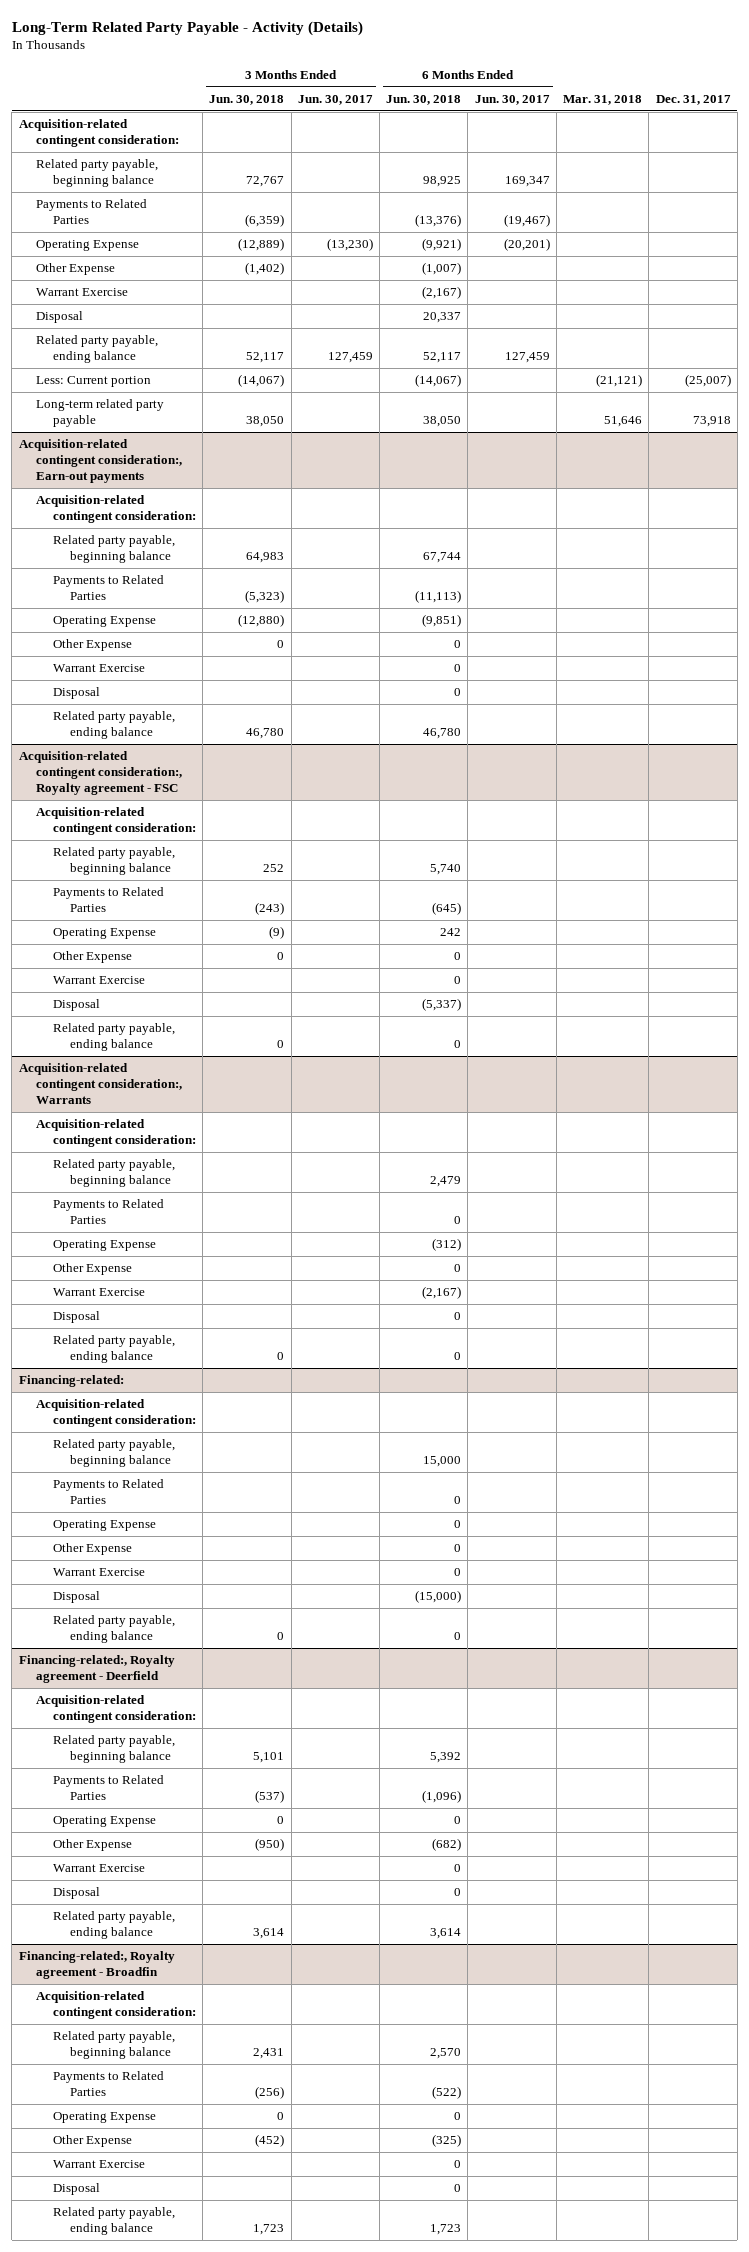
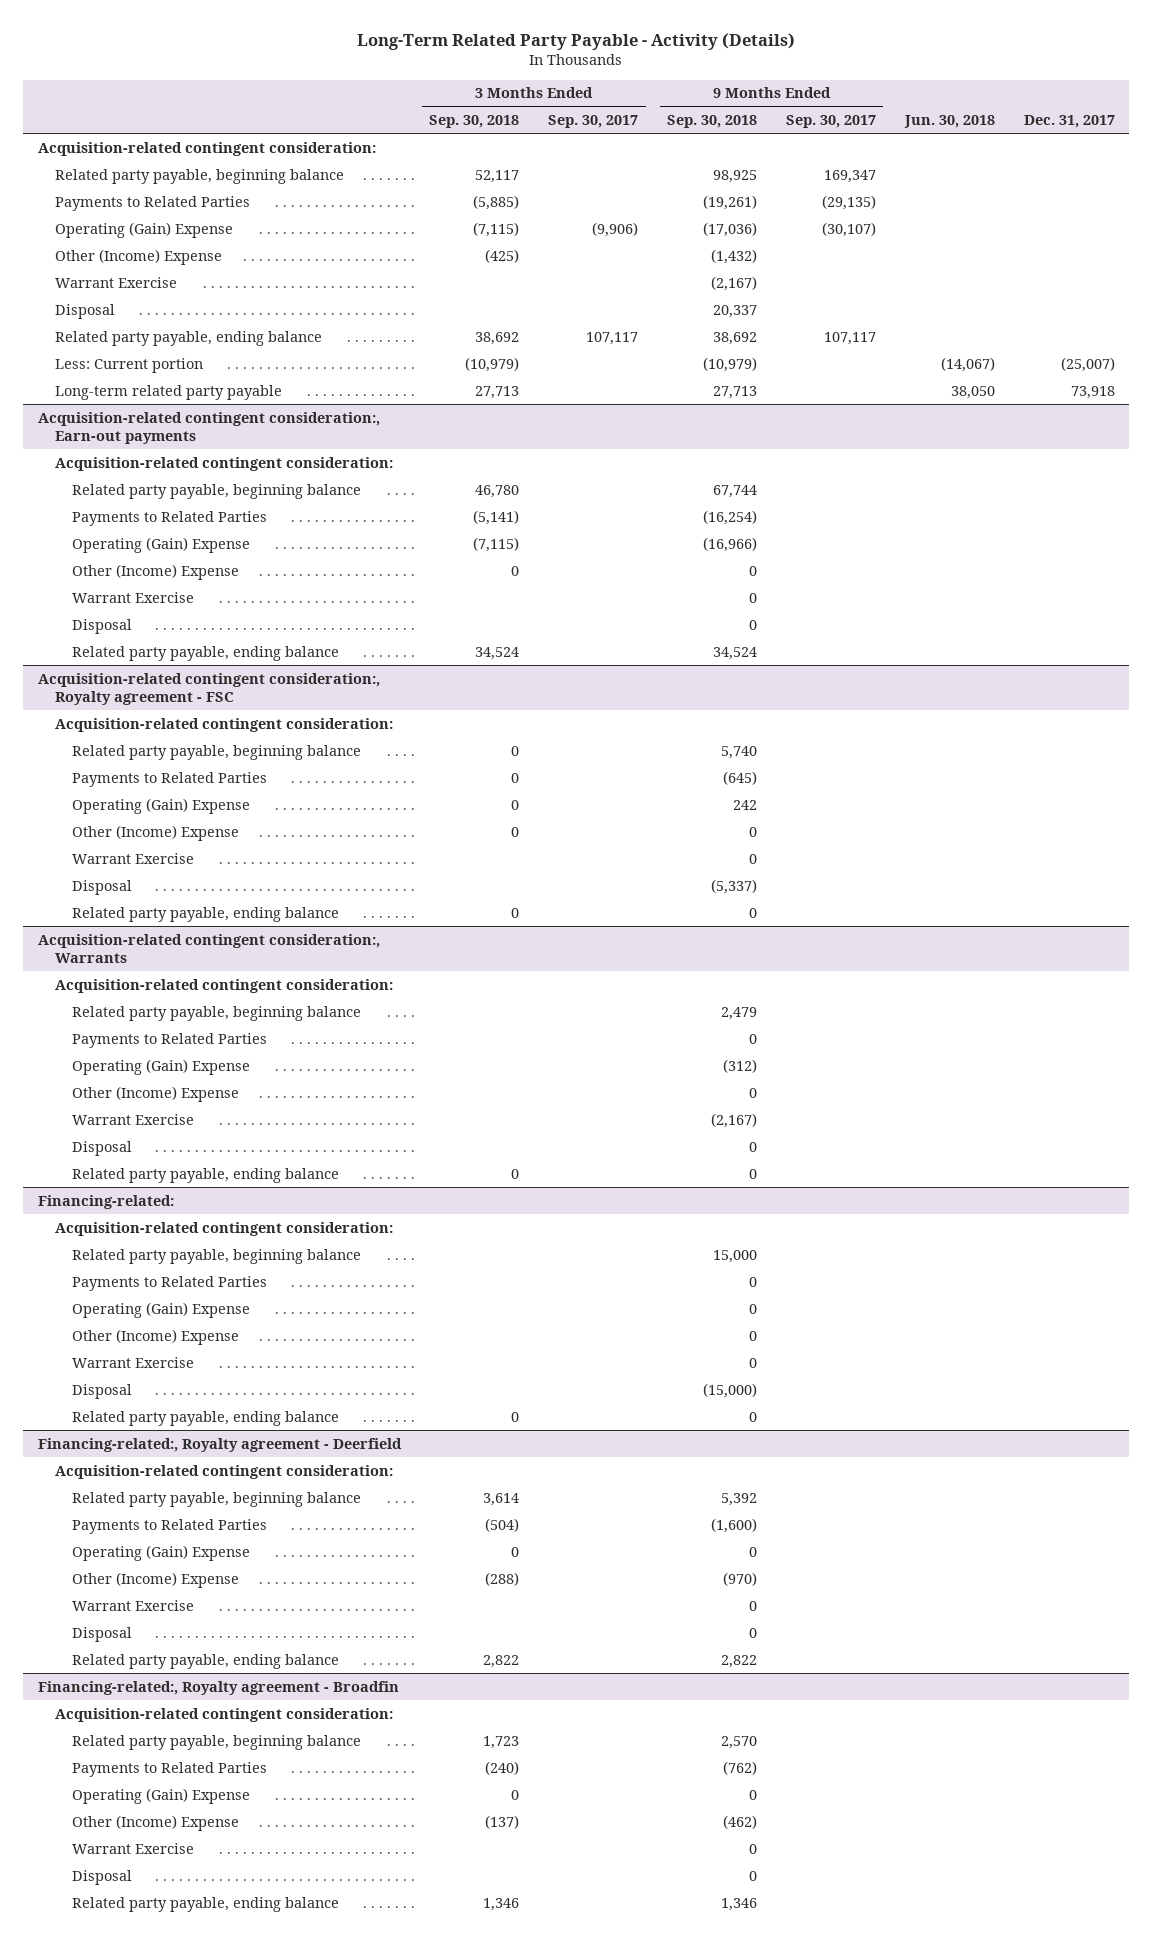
- | 3 Months Ended Jun. 30, 2018 | 3 Months Ended Jun. 30, 2017 | 6 Months Ended Jun. 30, 2018 | 6 Months Ended Jun. 30, 2017 | Mar. 31, 2018 | Dec. 31, 2017
+ | 3 Months Ended Sep. 30, 2018 | 3 Months Ended Sep. 30, 2017 | 9 Months Ended Sep. 30, 2018 | 9 Months Ended Sep. 30, 2017 | Jun. 30, 2018 | Dec. 31, 2017
- Operating Expense | (12,889) | (13,230) | (9,921) | (20,201) | |
- Other Expense | (1,402) | | (1,007) | | |
+ Operating (Gain) Expense | (7,115) | (9,906) | (17,036) | (30,107) | |
+ Other (Income) Expense | (425) | | (1,432) | | |
@ Acquisition-related contingent consideration:, Earn-out payments
- Operating Expense | (12,880) | | (9,851) | | |
- Other Expense | 0 | | 0 | | |
+ Operating (Gain) Expense | (7,115) | | (16,966) | | |
+ Other (Income) Expense | 0 | | 0 | | |
@ Acquisition-related contingent consideration:, Royalty agreement - FSC
- Operating Expense | (9) | | 242 | | |
- Other Expense | 0 | | 0 | | |
+ Operating (Gain) Expense | 0 | | 242 | | |
+ Other (Income) Expense | 0 | | 0 | | |
@ Acquisition-related contingent consideration:, Warrants
- Operating Expense | | | (312) | | |
- Other Expense | | | 0 | | |
+ Operating (Gain) Expense | | | (312) | | |
+ Other (Income) Expense | | | 0 | | |
@ Financing-related:
- Operating Expense | | | 0 | | |
- Other Expense | | | 0 | | |
+ Operating (Gain) Expense | | | 0 | | |
+ Other (Income) Expense | | | 0 | | |
@ Financing-related:, Royalty agreement - Deerfield
- Operating Expense | 0 | | 0 | | |
- Other Expense | (950) | | (682) | | |
+ Operating (Gain) Expense | 0 | | 0 | | |
+ Other (Income) Expense | (288) | | (970) | | |
@ Financing-related:, Royalty agreement - Broadfin
- Operating Expense | 0 | | 0 | | |
- Other Expense | (452) | | (325) | | |
+ Operating (Gain) Expense | 0 | | 0 | | |
+ Other (Income) Expense | (137) | | (462) | | |

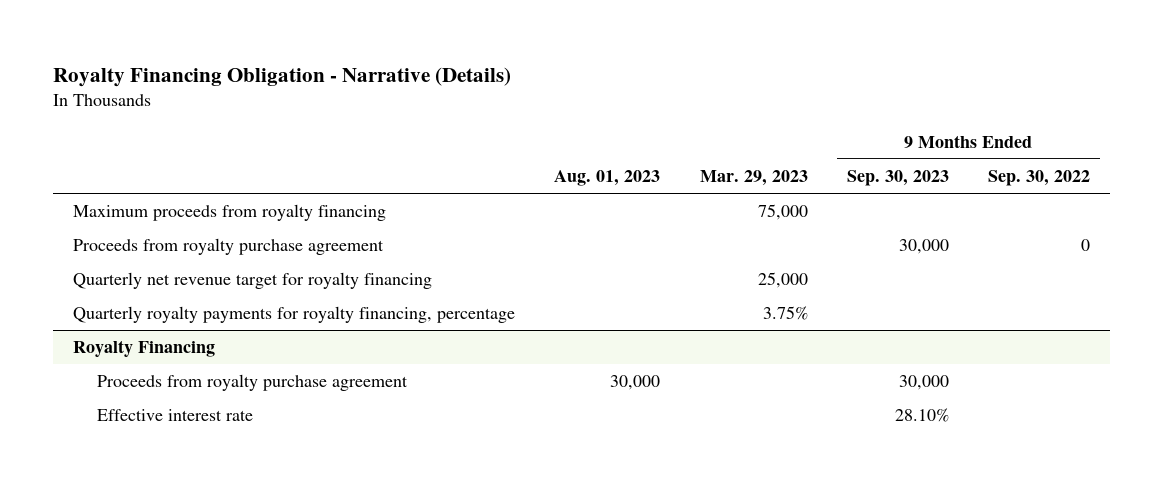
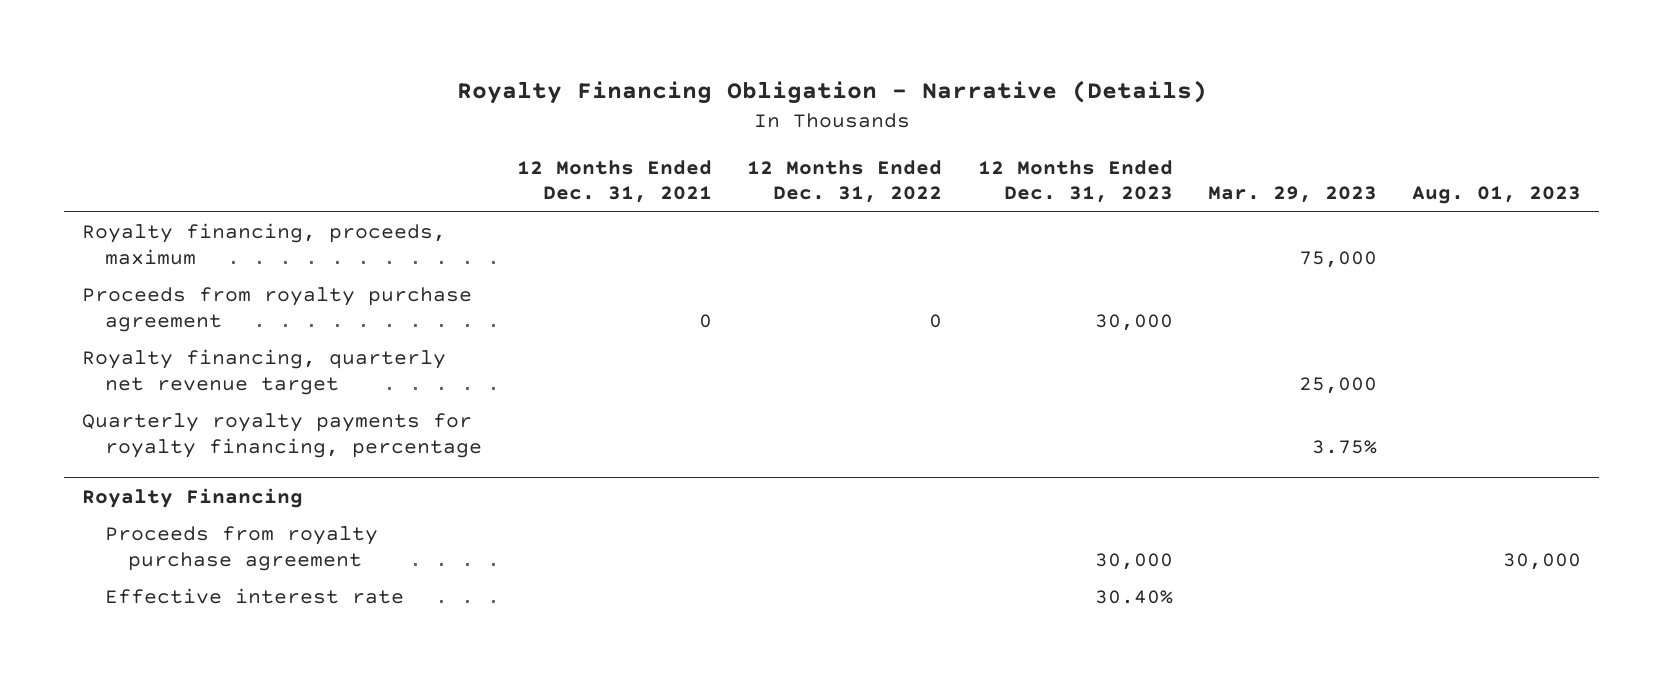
- | Aug. 01, 2023 | Mar. 29, 2023 | 9 Months Ended Sep. 30, 2023 | 9 Months Ended Sep. 30, 2022
+ | 12 Months Ended Dec. 31, 2021 | 12 Months Ended Dec. 31, 2022 | 12 Months Ended Dec. 31, 2023 | Mar. 29, 2023 | Aug. 01, 2023
- Maximum proceeds from royalty financing | | 75,000 | |
+ Royalty financing, proceeds, maximum | | | | 75,000 |
- Quarterly net revenue target for royalty financing | | 25,000 | |
+ Royalty financing, quarterly net revenue target | | | | 25,000 |

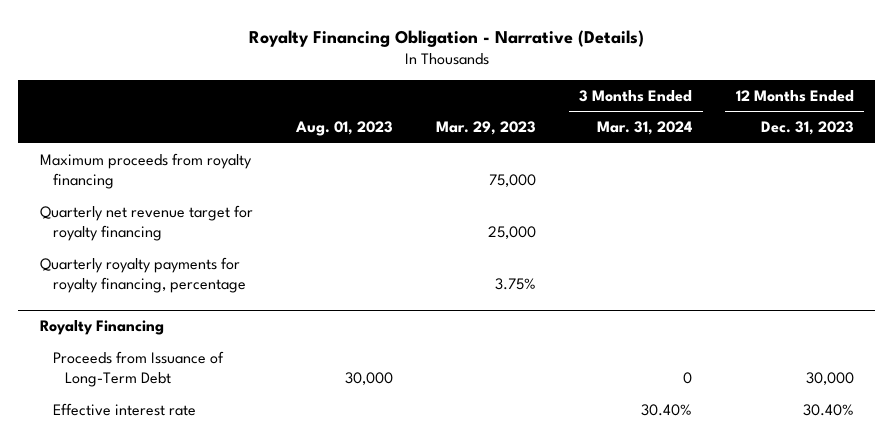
- | 12 Months Ended Dec. 31, 2021 | 12 Months Ended Dec. 31, 2022 | 12 Months Ended Dec. 31, 2023 | Mar. 29, 2023 | Aug. 01, 2023
+ | Aug. 01, 2023 | Mar. 29, 2023 | 3 Months Ended Mar. 31, 2024 | 12 Months Ended Dec. 31, 2023
- Royalty financing, proceeds, maximum | | | | 75,000 |
- Proceeds from royalty purchase agreement | 0 | 0 | 30,000 | |
- Royalty financing, quarterly net revenue target | | | | 25,000 |
+ Maximum proceeds from royalty financing | | 75,000 | |
+ Quarterly net revenue target for royalty financing | | 25,000 | |
@ Royalty Financing
- Proceeds from royalty purchase agreement | | | 30,000 | | 30,000
+ Proceeds from Issuance of Long-Term Debt | 30,000 | | 0 | 30,000

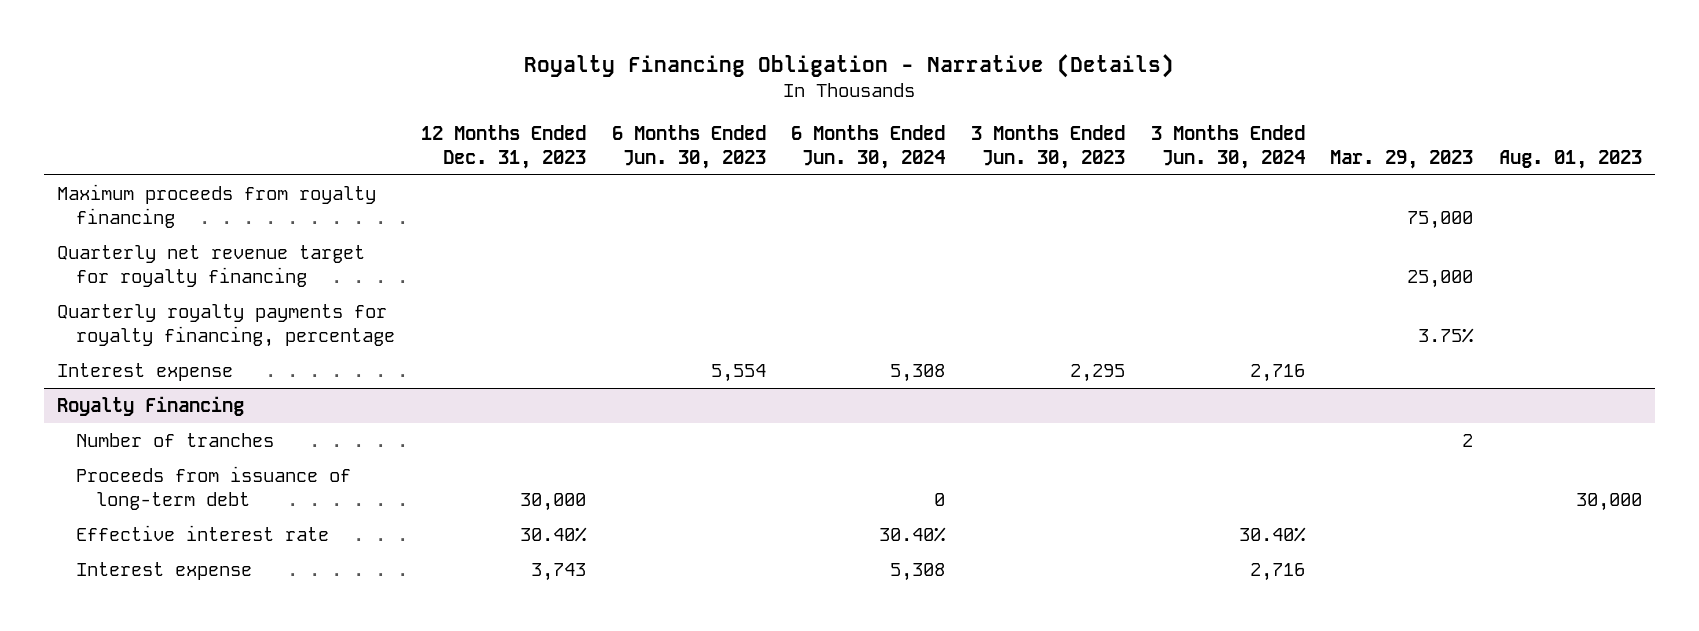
- | Aug. 01, 2023 | Mar. 29, 2023 | 3 Months Ended Mar. 31, 2024 | 12 Months Ended Dec. 31, 2023
+ | 12 Months Ended Dec. 31, 2023 | 6 Months Ended Jun. 30, 2023 | 6 Months Ended Jun. 30, 2024 | 3 Months Ended Jun. 30, 2023 | 3 Months Ended Jun. 30, 2024 | Mar. 29, 2023 | Aug. 01, 2023
+ Interest expense | | 5,554 | 5,308 | 2,295 | 2,716 | |
@ Royalty Financing
- Proceeds from Issuance of Long-Term Debt | 30,000 | | 0 | 30,000
+ Number of tranches | | | | | | 2 |
+ Proceeds from issuance of long-term debt | 30,000 | | 0 | | | | 30,000
+ Interest expense | 3,743 | | 5,308 | | 2,716 | |

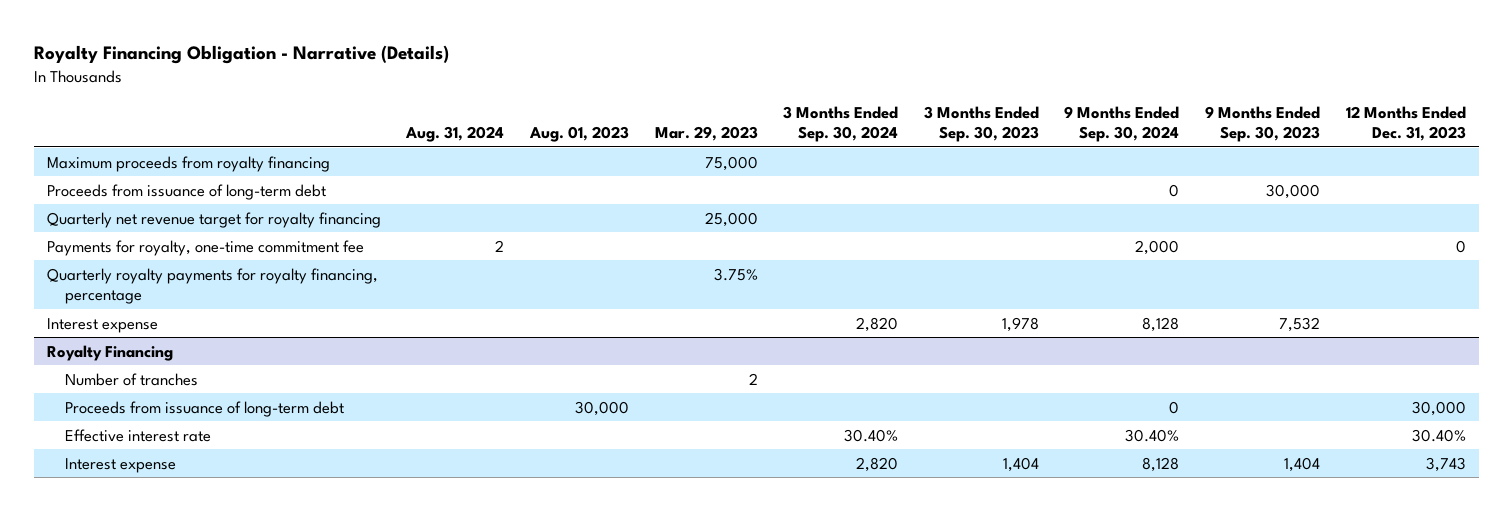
- | 12 Months Ended Dec. 31, 2023 | 6 Months Ended Jun. 30, 2023 | 6 Months Ended Jun. 30, 2024 | 3 Months Ended Jun. 30, 2023 | 3 Months Ended Jun. 30, 2024 | Mar. 29, 2023 | Aug. 01, 2023
+ | Aug. 31, 2024 | Aug. 01, 2023 | Mar. 29, 2023 | 3 Months Ended Sep. 30, 2024 | 3 Months Ended Sep. 30, 2023 | 9 Months Ended Sep. 30, 2024 | 9 Months Ended Sep. 30, 2023 | 12 Months Ended Dec. 31, 2023
+ Proceeds from issuance of long-term debt | | | | | | 0 | 30,000 |
+ Payments for royalty, one-time commitment fee | 2 | | | | | 2,000 | | 0

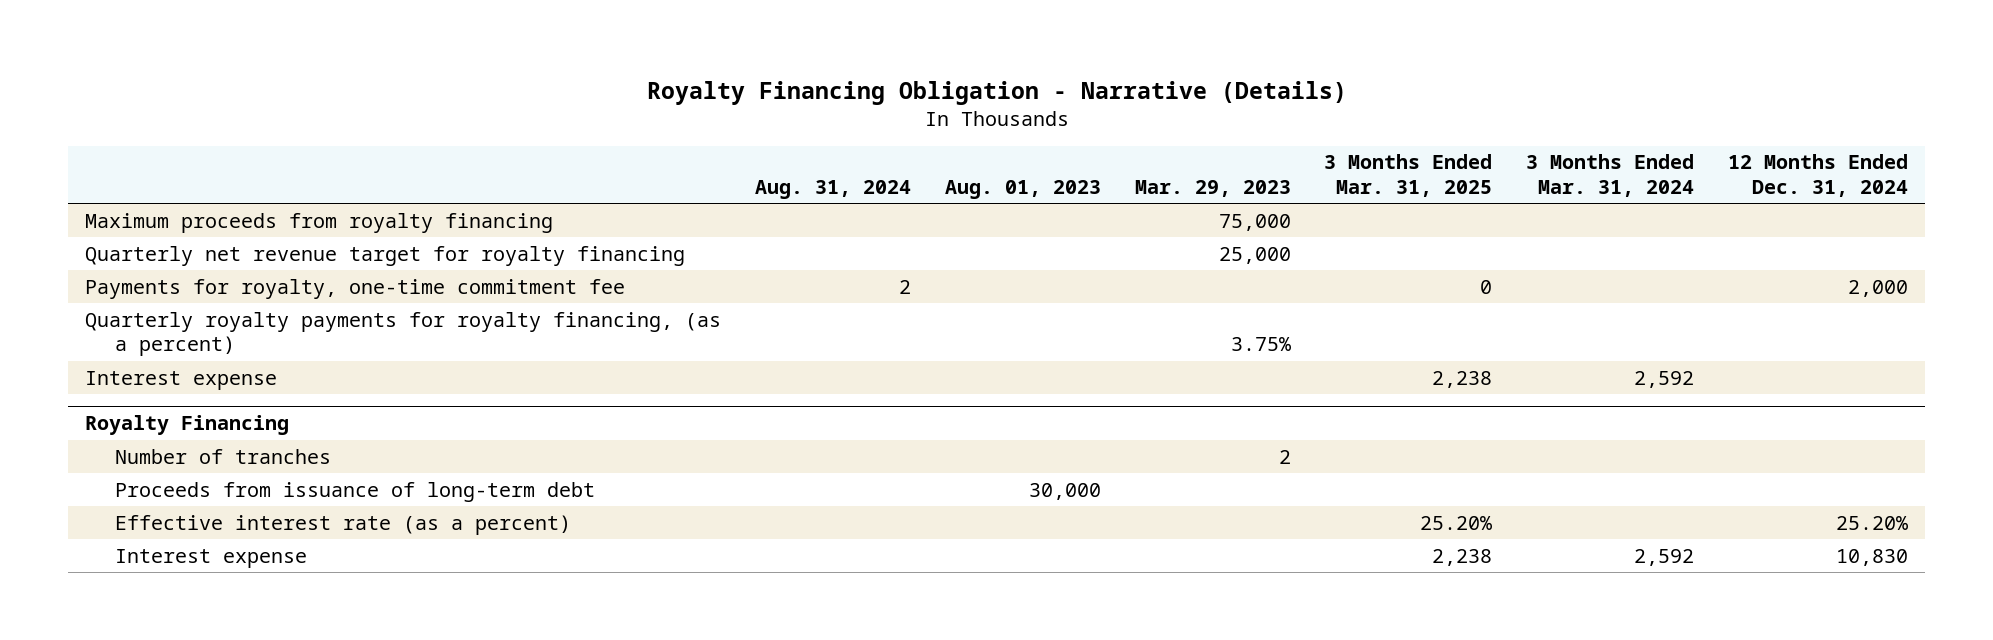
- | Aug. 31, 2024 | Aug. 01, 2023 | Mar. 29, 2023 | 3 Months Ended Sep. 30, 2024 | 3 Months Ended Sep. 30, 2023 | 9 Months Ended Sep. 30, 2024 | 9 Months Ended Sep. 30, 2023 | 12 Months Ended Dec. 31, 2023
+ | Aug. 31, 2024 | Aug. 01, 2023 | Mar. 29, 2023 | 3 Months Ended Mar. 31, 2025 | 3 Months Ended Mar. 31, 2024 | 12 Months Ended Dec. 31, 2024
- Proceeds from issuance of long-term debt | | | | | | 0 | 30,000 |
- Quarterly royalty payments for royalty financing, percentage | | | 3.75% | | | | |
+ Quarterly royalty payments for royalty financing, (as a percent) | | | 3.75% | | |
@ Royalty Financing
- Effective interest rate | | | | 30.40% | | 30.40% | | 30.40%
+ Effective interest rate (as a percent) | | | | 25.20% | | 25.20%

